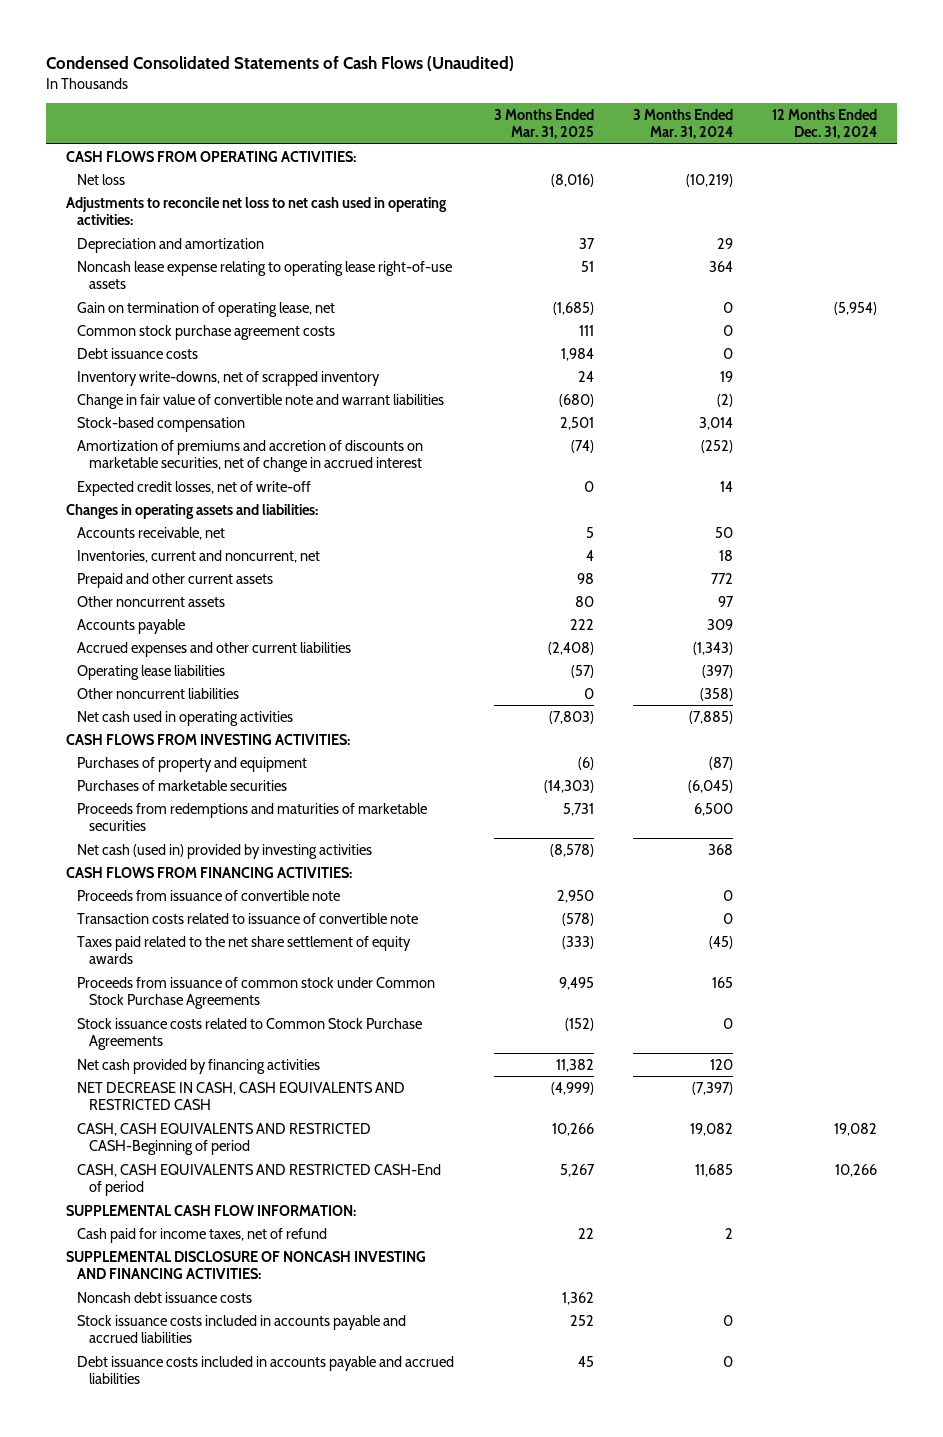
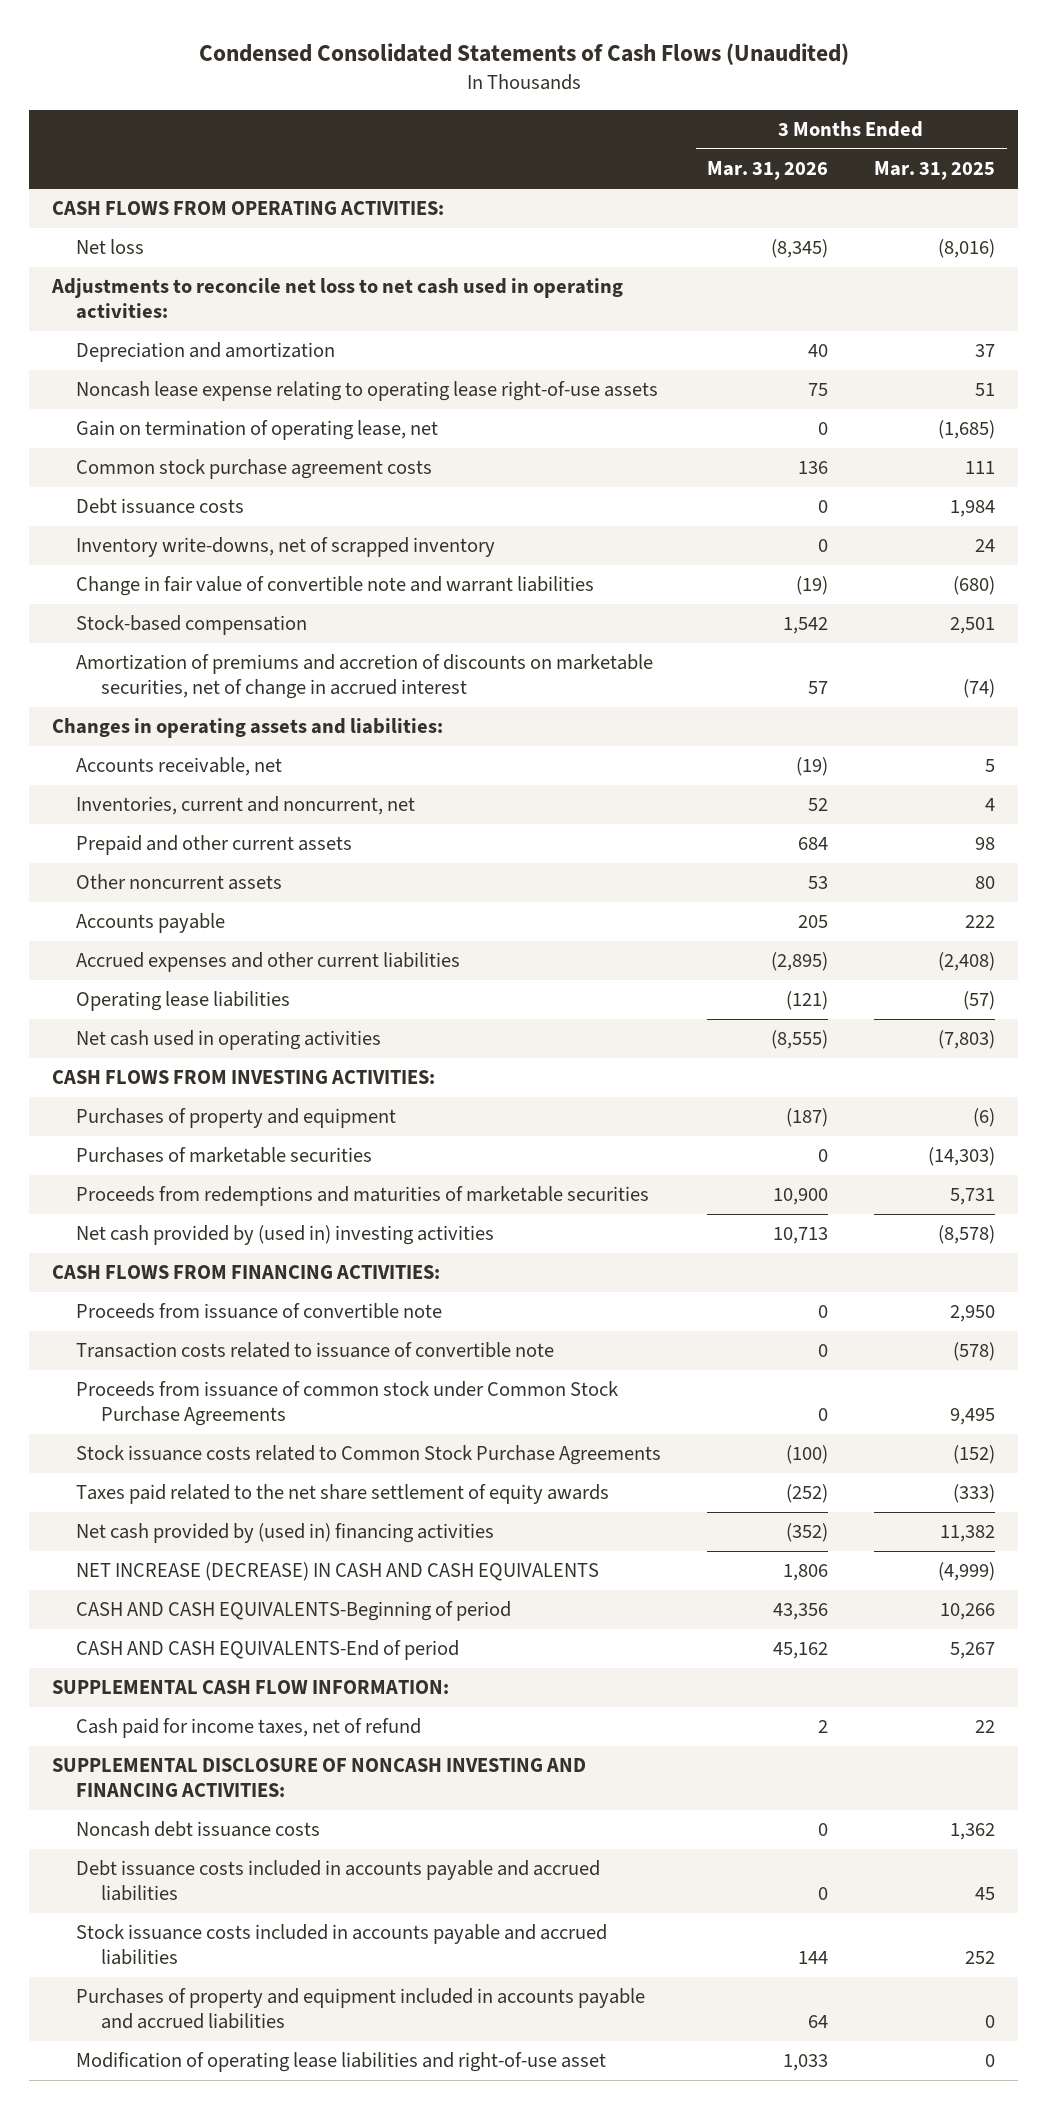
- | 3 Months Ended Mar. 31, 2025 | 3 Months Ended Mar. 31, 2024 | 12 Months Ended Dec. 31, 2024
+ | 3 Months Ended Mar. 31, 2026 | 3 Months Ended Mar. 31, 2025
- Expected credit losses, net of write-off | 0 | 14 |
- Other noncurrent liabilities | 0 | (358) |
- Net cash (used in) provided by investing activities | (8,578) | 368 |
+ Net cash provided by (used in) investing activities | 10,713 | (8,578)
- Net cash provided by financing activities | 11,382 | 120 |
- NET DECREASE IN CASH, CASH EQUIVALENTS AND RESTRICTED CASH | (4,999) | (7,397) |
- CASH, CASH EQUIVALENTS AND RESTRICTED CASH-Beginning of period | 10,266 | 19,082 | 19,082
- CASH, CASH EQUIVALENTS AND RESTRICTED CASH-End of period | 5,267 | 11,685 | 10,266
moved down: Taxes paid related to the net share settlement of equity awards | (252) | (333)
+ Net cash provided by (used in) financing activities | (352) | 11,382
+ NET INCREASE (DECREASE) IN CASH AND CASH EQUIVALENTS | 1,806 | (4,999)
+ CASH AND CASH EQUIVALENTS-Beginning of period | 43,356 | 10,266
+ CASH AND CASH EQUIVALENTS-End of period | 45,162 | 5,267
moved down: Stock issuance costs included in accounts payable and accrued liabilities | 144 | 252
+ Purchases of property and equipment included in accounts payable and accrued liabilities | 64 | 0
+ Modification of operating lease liabilities and right-of-use asset | 1,033 | 0

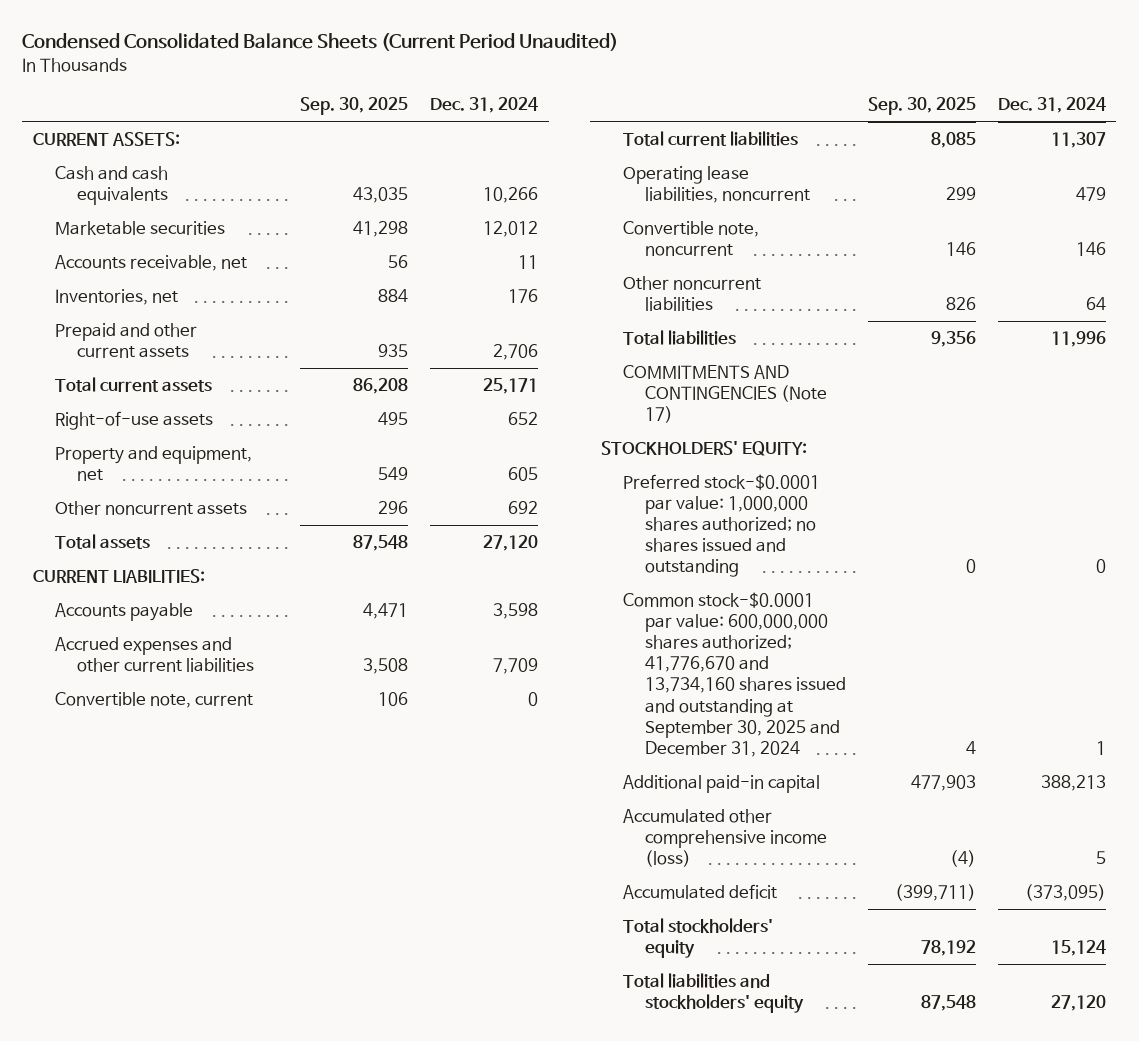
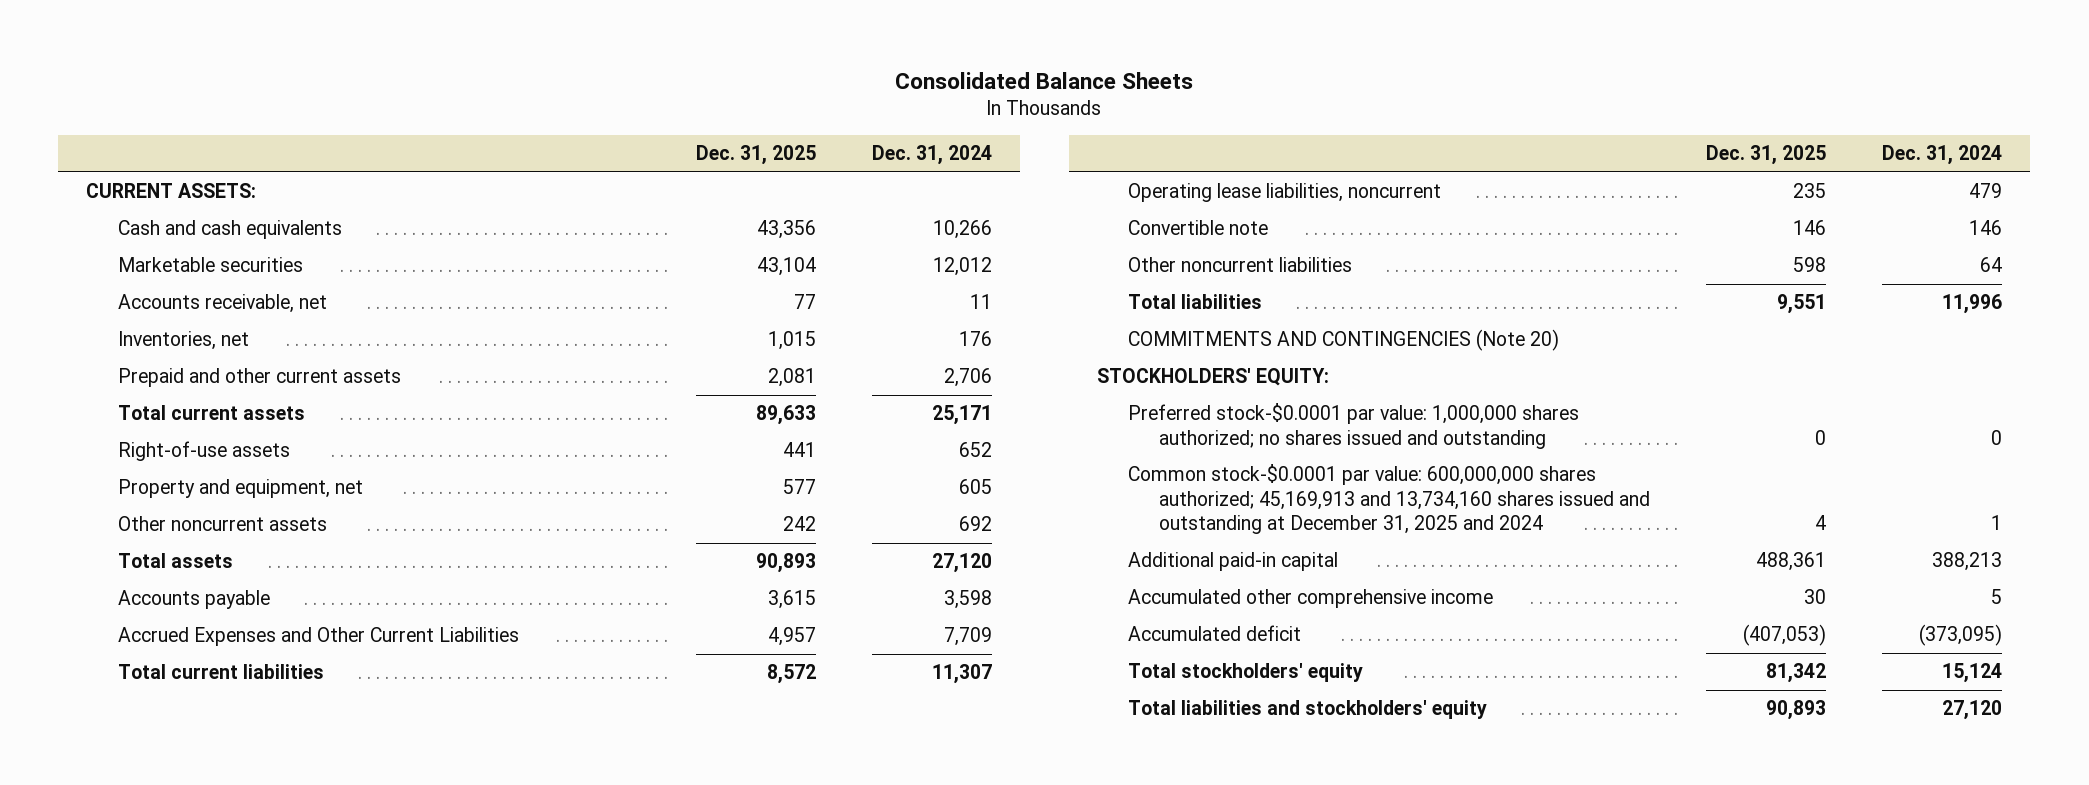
- Condensed Consolidated Balance Sheets (Current Period Unaudited)
+ Consolidated Balance Sheets
- | Sep. 30, 2025 | Dec. 31, 2024
+ | Dec. 31, 2025 | Dec. 31, 2024
- CURRENT LIABILITIES:
- Accrued expenses and other current liabilities | 3,508 | 7,709
- Convertible note, current | 106 | 0
+ Accrued Expenses and Other Current Liabilities | 4,957 | 7,709
- Convertible note, noncurrent | 146 | 146
+ Convertible note | 146 | 146
- COMMITMENTS AND CONTINGENCIES (Note 17)
+ COMMITMENTS AND CONTINGENCIES (Note 20)
- Common stock-$0.0001 par value: 600,000,000 shares authorized; 41,776,670 and 13,734,160 shares issued and outstanding at September 30, 2025 and December 31, 2024 | 4 | 1
+ Common stock-$0.0001 par value: 600,000,000 shares authorized; 45,169,913 and 13,734,160 shares issued and outstanding at December 31, 2025 and 2024 | 4 | 1
- Accumulated other comprehensive income (loss) | (4) | 5
+ Accumulated other comprehensive income | 30 | 5

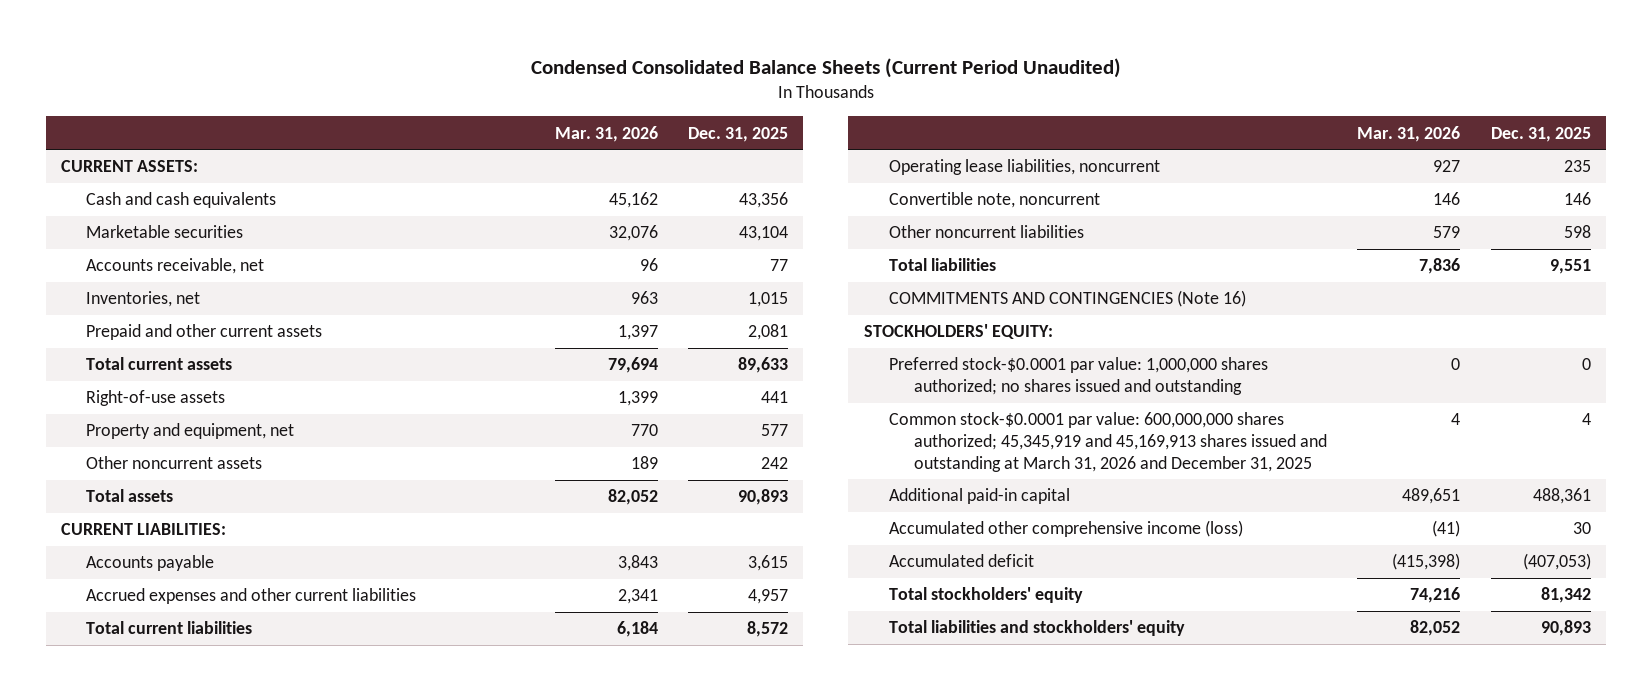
- Consolidated Balance Sheets
+ Condensed Consolidated Balance Sheets (Current Period Unaudited)
- | Dec. 31, 2025 | Dec. 31, 2024
+ | Mar. 31, 2026 | Dec. 31, 2025
+ CURRENT LIABILITIES:
- Accrued Expenses and Other Current Liabilities | 4,957 | 7,709
+ Accrued expenses and other current liabilities | 2,341 | 4,957
- Convertible note | 146 | 146
+ Convertible note, noncurrent | 146 | 146
- COMMITMENTS AND CONTINGENCIES (Note 20)
+ COMMITMENTS AND CONTINGENCIES (Note 16)
- Common stock-$0.0001 par value: 600,000,000 shares authorized; 45,169,913 and 13,734,160 shares issued and outstanding at December 31, 2025 and 2024 | 4 | 1
+ Common stock-$0.0001 par value: 600,000,000 shares authorized; 45,345,919 and 45,169,913 shares issued and outstanding at March 31, 2026 and December 31, 2025 | 4 | 4
- Accumulated other comprehensive income | 30 | 5
+ Accumulated other comprehensive income (loss) | (41) | 30

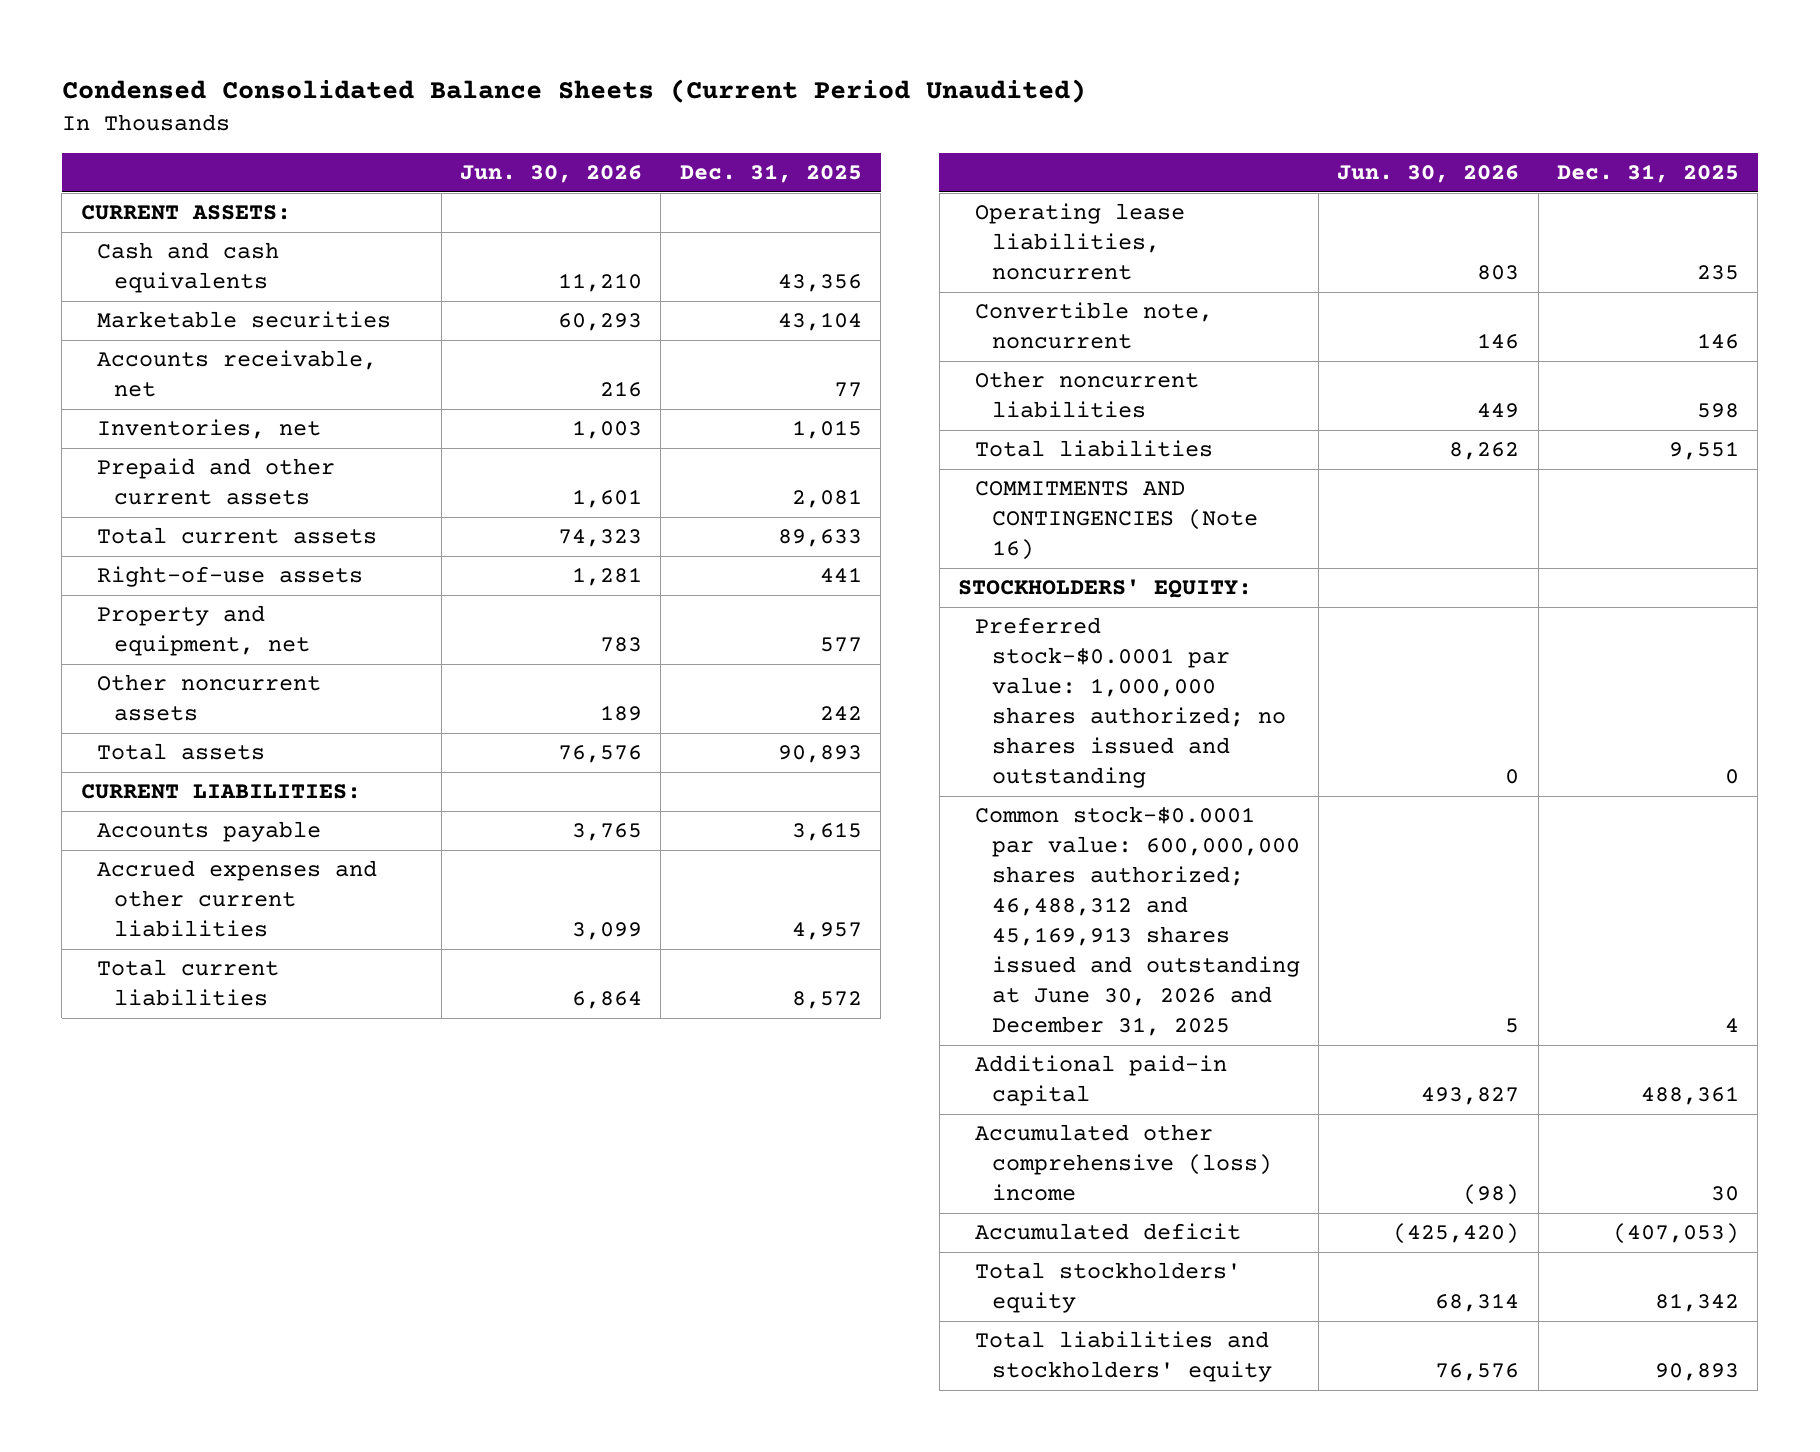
- | Mar. 31, 2026 | Dec. 31, 2025
+ | Jun. 30, 2026 | Dec. 31, 2025
- Common stock-$0.0001 par value: 600,000,000 shares authorized; 45,345,919 and 45,169,913 shares issued and outstanding at March 31, 2026 and December 31, 2025 | 4 | 4
+ Common stock-$0.0001 par value: 600,000,000 shares authorized; 46,488,312 and 45,169,913 shares issued and outstanding at June 30, 2026 and December 31, 2025 | 5 | 4
- Accumulated other comprehensive income (loss) | (41) | 30
+ Accumulated other comprehensive (loss) income | (98) | 30

